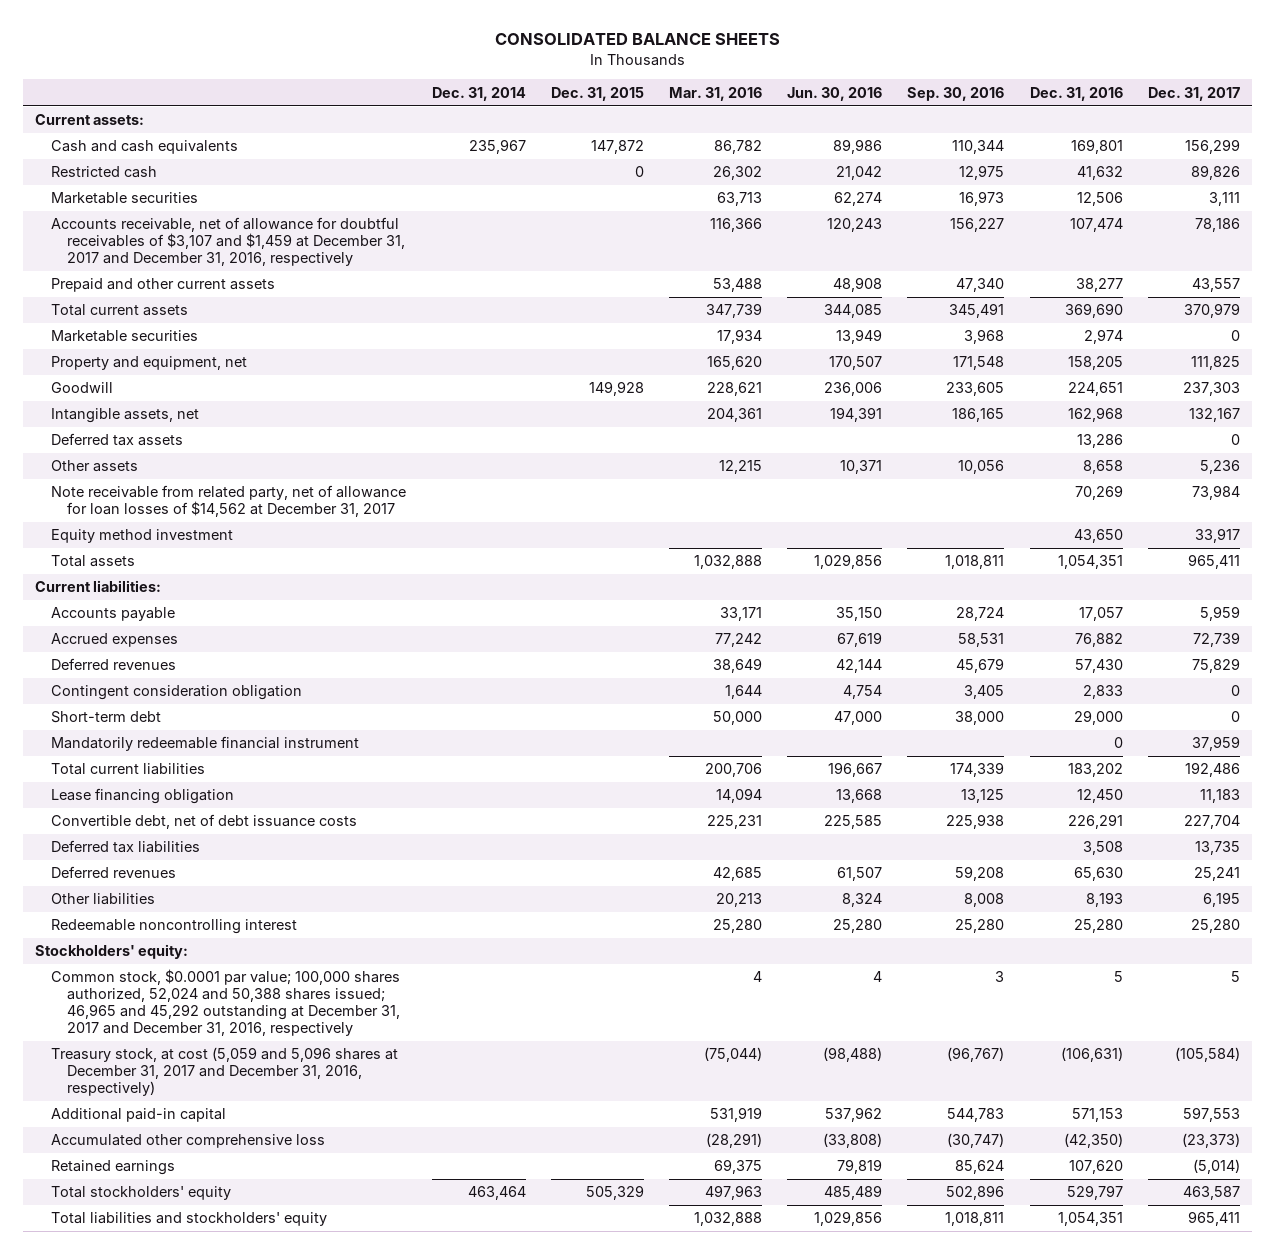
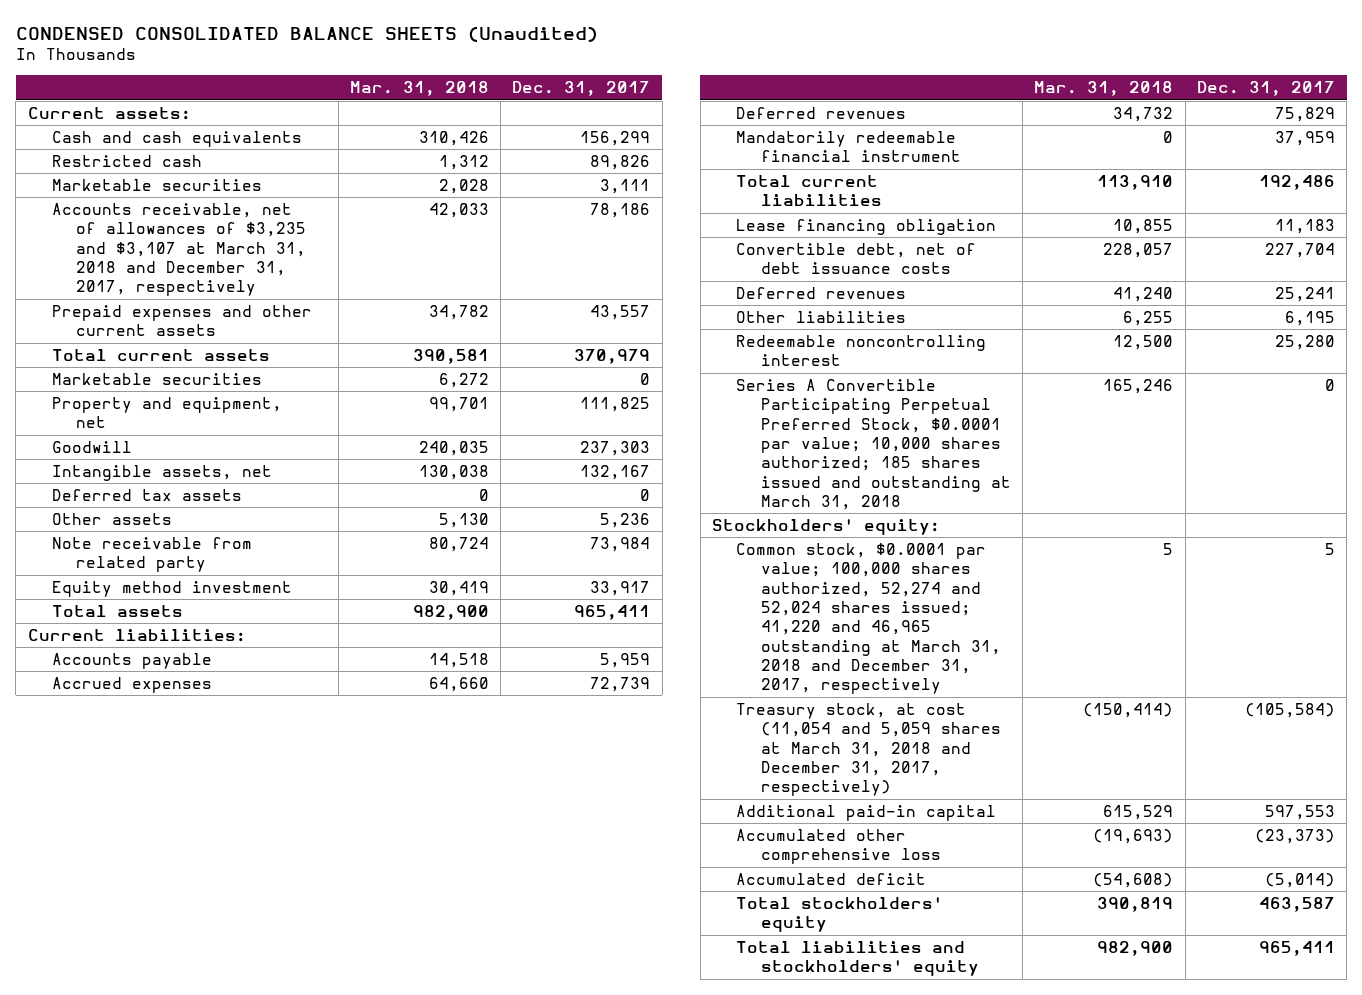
- CONSOLIDATED BALANCE SHEETS
+ CONDENSED CONSOLIDATED BALANCE SHEETS (Unaudited)
- | Dec. 31, 2014 | Dec. 31, 2015 | Mar. 31, 2016 | Jun. 30, 2016 | Sep. 30, 2016 | Dec. 31, 2016 | Dec. 31, 2017
+ | Mar. 31, 2018 | Dec. 31, 2017
- Accounts receivable, net of allowance for doubtful receivables of $3,107 and $1,459 at December 31, 2017 and December 31, 2016, respectively | | | 116,366 | 120,243 | 156,227 | 107,474 | 78,186
- Prepaid and other current assets | | | 53,488 | 48,908 | 47,340 | 38,277 | 43,557
+ Accounts receivable, net of allowances of $3,235 and $3,107 at March 31, 2018 and December 31, 2017, respectively | 42,033 | 78,186
+ Prepaid expenses and other current assets | 34,782 | 43,557
- Note receivable from related party, net of allowance for loan losses of $14,562 at December 31, 2017 | | | | | | 70,269 | 73,984
+ Note receivable from related party | 80,724 | 73,984
- Contingent consideration obligation | | | 1,644 | 4,754 | 3,405 | 2,833 | 0
- Short-term debt | | | 50,000 | 47,000 | 38,000 | 29,000 | 0
- Deferred tax liabilities | | | | | | 3,508 | 13,735
+ Series A Convertible Participating Perpetual Preferred Stock, $0.0001 par value; 10,000 shares authorized; 185 shares issued and outstanding at March 31, 2018 | 165,246 | 0
- Common stock, $0.0001 par value; 100,000 shares authorized, 52,024 and 50,388 shares issued; 46,965 and 45,292 outstanding at December 31, 2017 and December 31, 2016, respectively | | | 4 | 4 | 3 | 5 | 5
- Treasury stock, at cost (5,059 and 5,096 shares at December 31, 2017 and December 31, 2016, respectively) | | | (75,044) | (98,488) | (96,767) | (106,631) | (105,584)
+ Common stock, $0.0001 par value; 100,000 shares authorized, 52,274 and 52,024 shares issued; 41,220 and 46,965 outstanding at March 31, 2018 and December 31, 2017, respectively | 5 | 5
+ Treasury stock, at cost (11,054 and 5,059 shares at March 31, 2018 and December 31, 2017, respectively) | (150,414) | (105,584)
- Retained earnings | | | 69,375 | 79,819 | 85,624 | 107,620 | (5,014)
+ Accumulated deficit | (54,608) | (5,014)

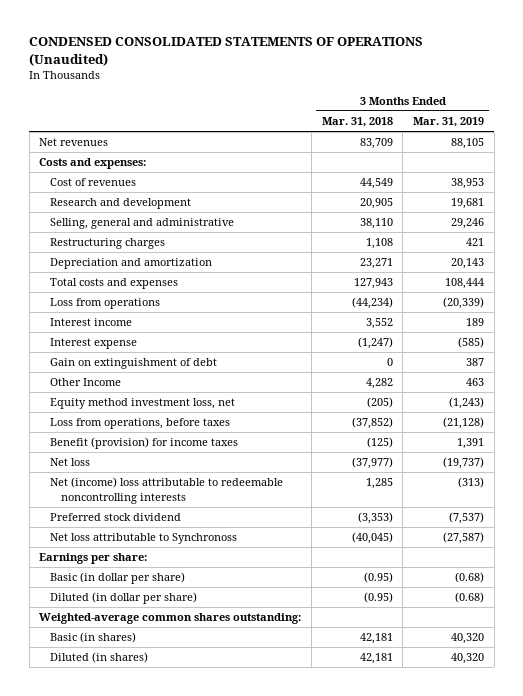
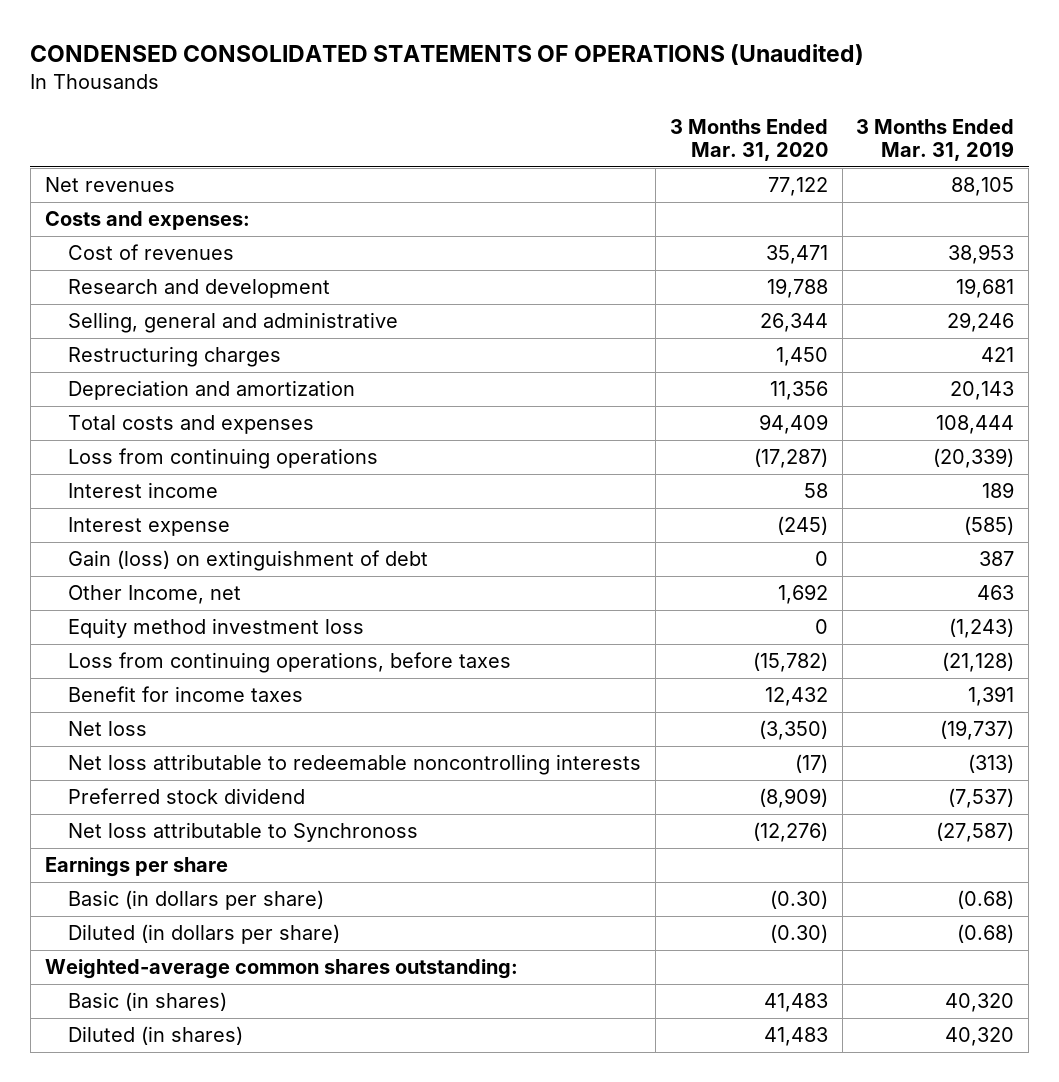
- | 3 Months Ended Mar. 31, 2018 | 3 Months Ended Mar. 31, 2019
+ | 3 Months Ended Mar. 31, 2020 | 3 Months Ended Mar. 31, 2019
- Loss from operations | (44,234) | (20,339)
+ Loss from continuing operations | (17,287) | (20,339)
- Gain on extinguishment of debt | 0 | 387
- Other Income | 4,282 | 463
- Equity method investment loss, net | (205) | (1,243)
- Loss from operations, before taxes | (37,852) | (21,128)
- Benefit (provision) for income taxes | (125) | 1,391
+ Gain (loss) on extinguishment of debt | 0 | 387
+ Other Income, net | 1,692 | 463
+ Equity method investment loss | 0 | (1,243)
+ Loss from continuing operations, before taxes | (15,782) | (21,128)
+ Benefit for income taxes | 12,432 | 1,391
- Net (income) loss attributable to redeemable noncontrolling interests | 1,285 | (313)
+ Net loss attributable to redeemable noncontrolling interests | (17) | (313)
- Earnings per share:
- Basic (in dollar per share) | (0.95) | (0.68)
- Diluted (in dollar per share) | (0.95) | (0.68)
+ Earnings per share
+ Basic (in dollars per share) | (0.30) | (0.68)
+ Diluted (in dollars per share) | (0.30) | (0.68)

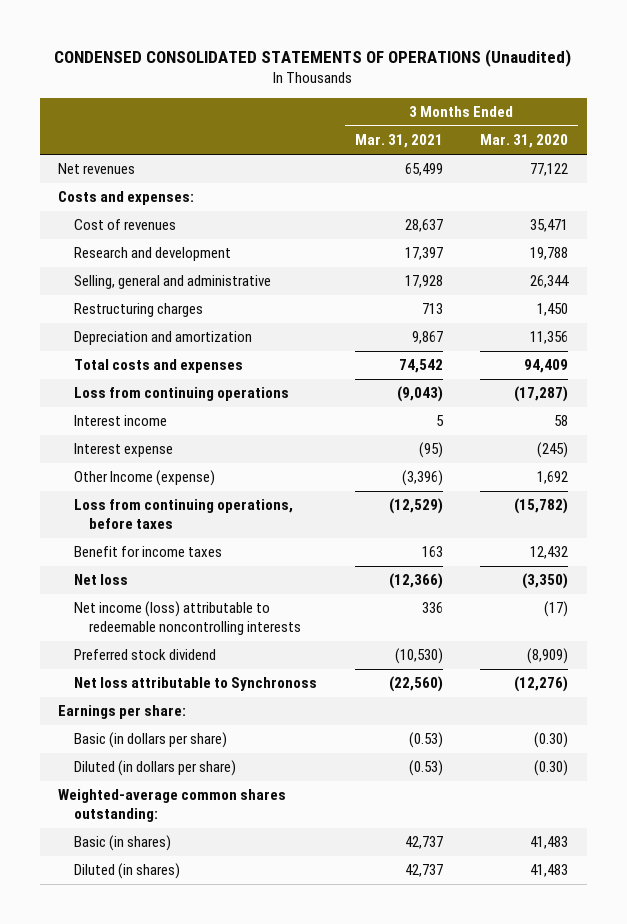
- | 3 Months Ended Mar. 31, 2020 | 3 Months Ended Mar. 31, 2019
+ | 3 Months Ended Mar. 31, 2021 | 3 Months Ended Mar. 31, 2020
- Gain (loss) on extinguishment of debt | 0 | 387
- Other Income, net | 1,692 | 463
- Equity method investment loss | 0 | (1,243)
+ Other Income (expense) | (3,396) | 1,692
- Net loss attributable to redeemable noncontrolling interests | (17) | (313)
+ Net income (loss) attributable to redeemable noncontrolling interests | 336 | (17)
- Earnings per share
+ Earnings per share:

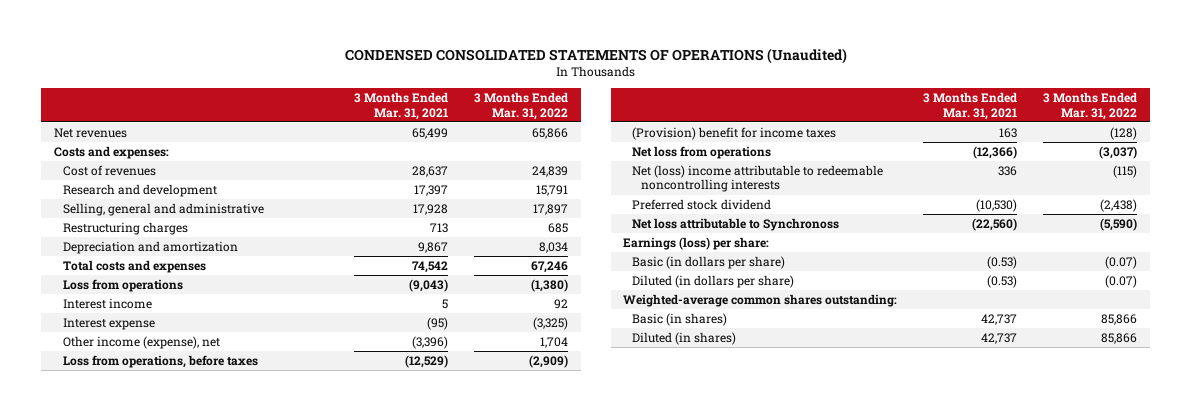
- | 3 Months Ended Mar. 31, 2021 | 3 Months Ended Mar. 31, 2020
+ | 3 Months Ended Mar. 31, 2021 | 3 Months Ended Mar. 31, 2022
- Loss from continuing operations | (9,043) | (17,287)
+ Loss from operations | (9,043) | (1,380)
- Other Income (expense) | (3,396) | 1,692
- Loss from continuing operations, before taxes | (12,529) | (15,782)
- Benefit for income taxes | 163 | 12,432
- Net loss | (12,366) | (3,350)
- Net income (loss) attributable to redeemable noncontrolling interests | 336 | (17)
+ Other income (expense), net | (3,396) | 1,704
+ Loss from operations, before taxes | (12,529) | (2,909)
+ (Provision) benefit for income taxes | 163 | (128)
+ Net loss from operations | (12,366) | (3,037)
+ Net (loss) income attributable to redeemable noncontrolling interests | 336 | (115)
- Earnings per share:
+ Earnings (loss) per share:

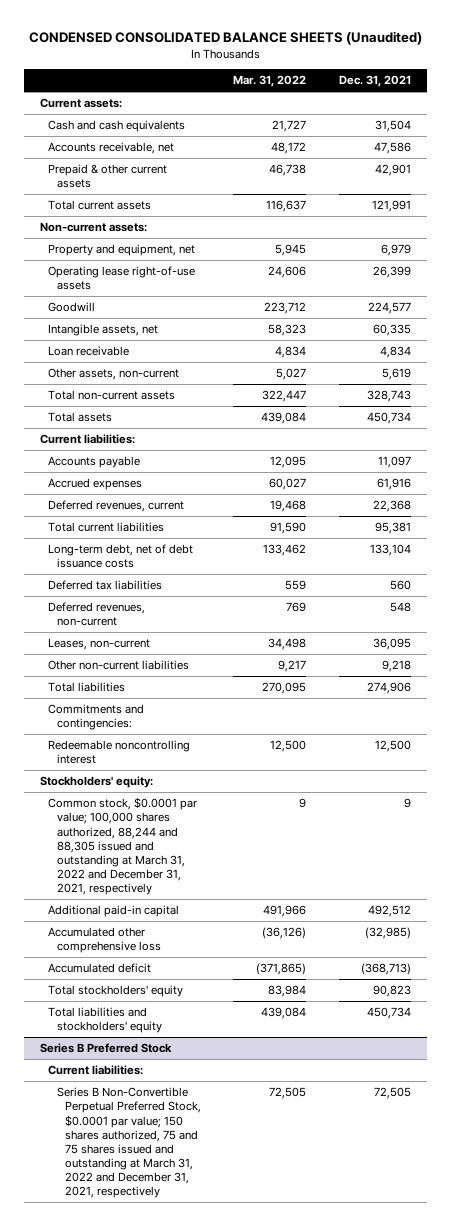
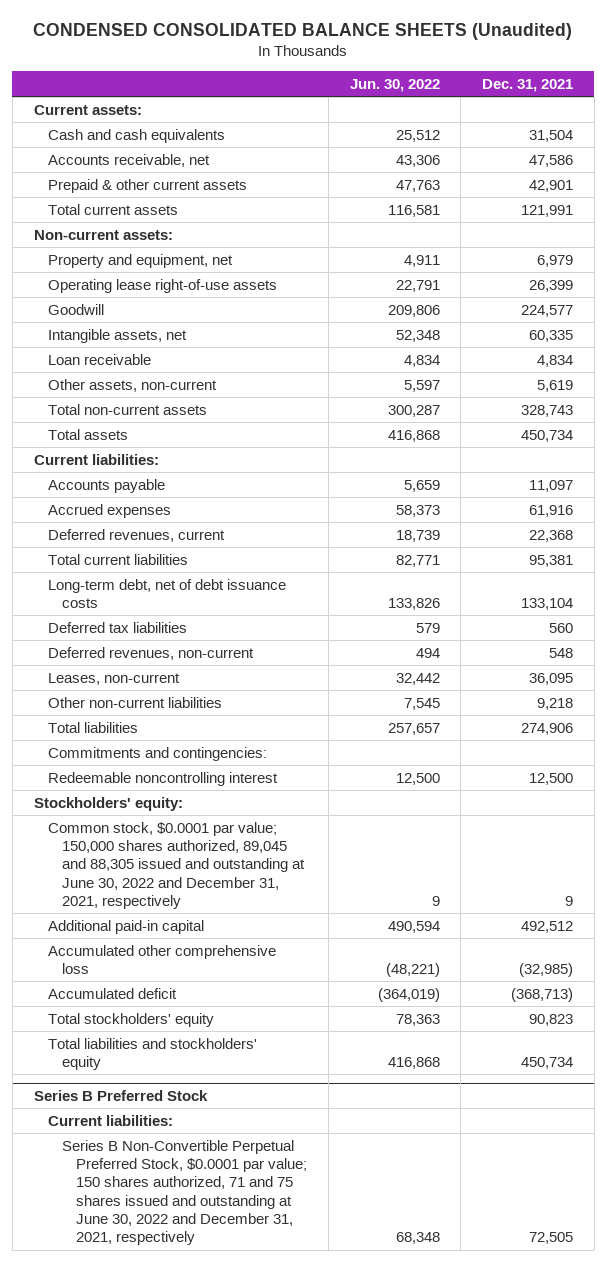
- | Mar. 31, 2022 | Dec. 31, 2021
+ | Jun. 30, 2022 | Dec. 31, 2021
- Common stock, $0.0001 par value; 100,000 shares authorized, 88,244 and 88,305 issued and outstanding at March 31, 2022 and December 31, 2021, respectively | 9 | 9
+ Common stock, $0.0001 par value; 150,000 shares authorized, 89,045 and 88,305 issued and outstanding at June 30, 2022 and December 31, 2021, respectively | 9 | 9
@ Series B Preferred Stock
- Series B Non-Convertible Perpetual Preferred Stock, $0.0001 par value; 150 shares authorized, 75 and 75 shares issued and outstanding at March 31, 2022 and December 31, 2021, respectively | 72,505 | 72,505
+ Series B Non-Convertible Perpetual Preferred Stock, $0.0001 par value; 150 shares authorized, 71 and 75 shares issued and outstanding at June 30, 2022 and December 31, 2021, respectively | 68,348 | 72,505

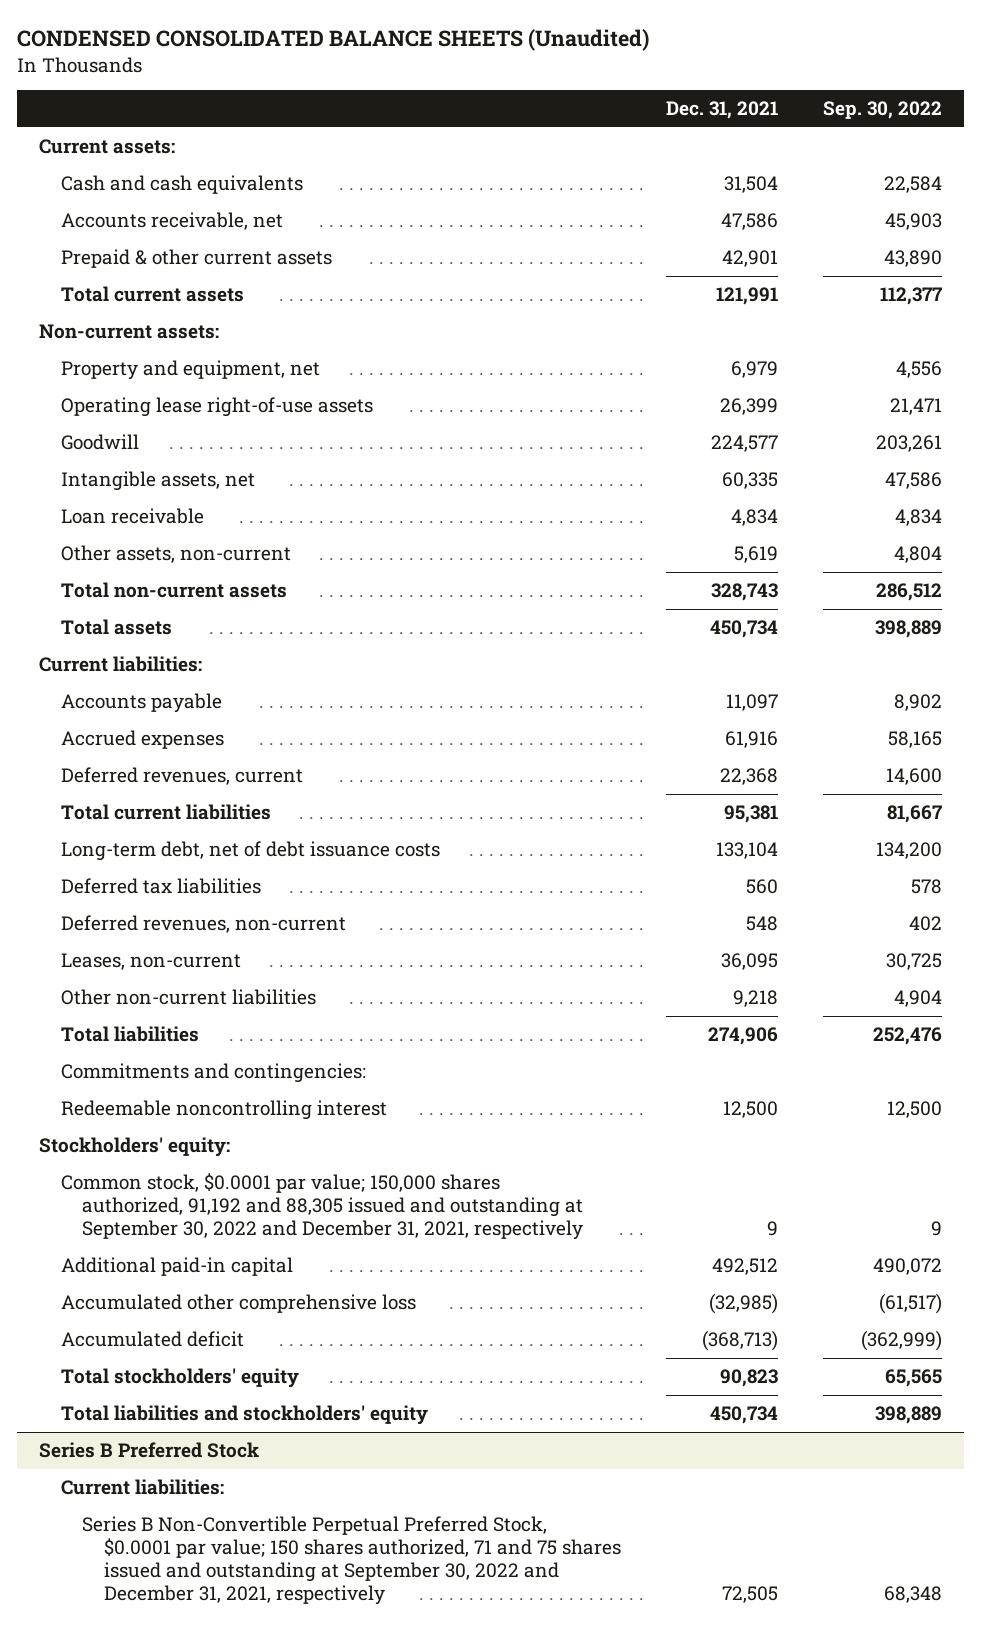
- | Jun. 30, 2022 | Dec. 31, 2021
+ | Dec. 31, 2021 | Sep. 30, 2022
- Common stock, $0.0001 par value; 150,000 shares authorized, 89,045 and 88,305 issued and outstanding at June 30, 2022 and December 31, 2021, respectively | 9 | 9
+ Common stock, $0.0001 par value; 150,000 shares authorized, 91,192 and 88,305 issued and outstanding at September 30, 2022 and December 31, 2021, respectively | 9 | 9
@ Series B Preferred Stock
- Series B Non-Convertible Perpetual Preferred Stock, $0.0001 par value; 150 shares authorized, 71 and 75 shares issued and outstanding at June 30, 2022 and December 31, 2021, respectively | 68,348 | 72,505
+ Series B Non-Convertible Perpetual Preferred Stock, $0.0001 par value; 150 shares authorized, 71 and 75 shares issued and outstanding at September 30, 2022 and December 31, 2021, respectively | 72,505 | 68,348

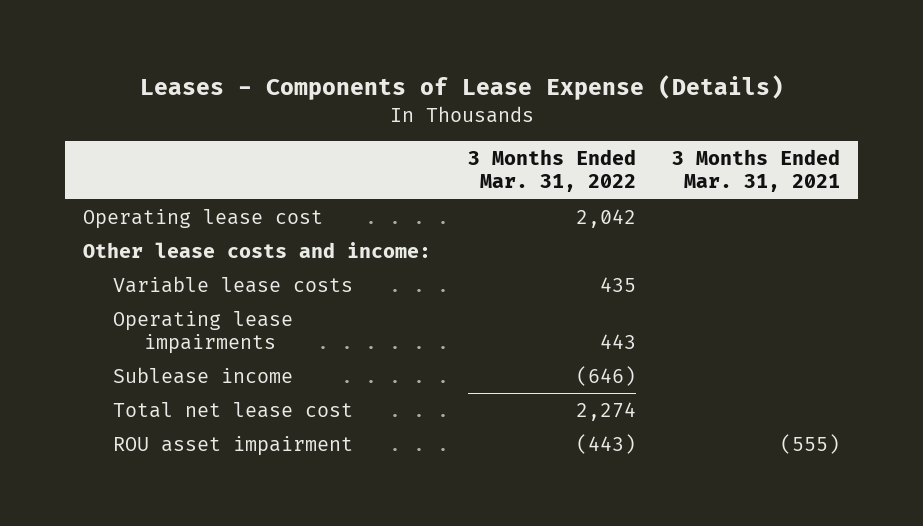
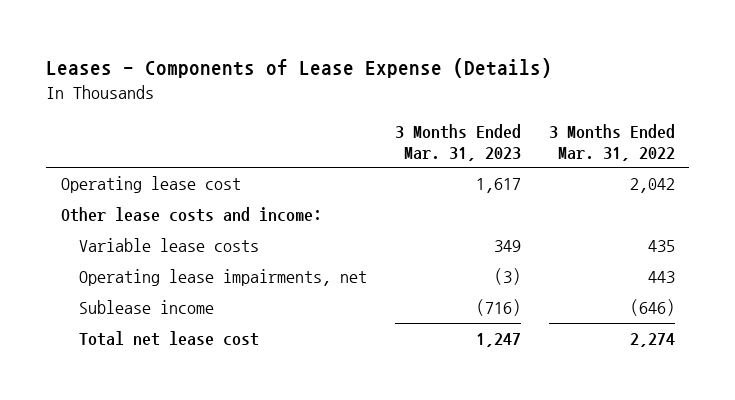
- | 3 Months Ended Mar. 31, 2022 | 3 Months Ended Mar. 31, 2021
+ | 3 Months Ended Mar. 31, 2023 | 3 Months Ended Mar. 31, 2022
- Operating lease impairments | 443 |
+ Operating lease impairments, net | (3) | 443
- ROU asset impairment | (443) | (555)

